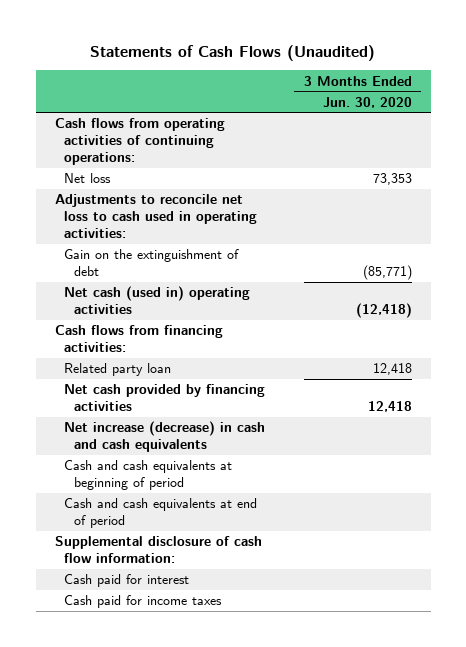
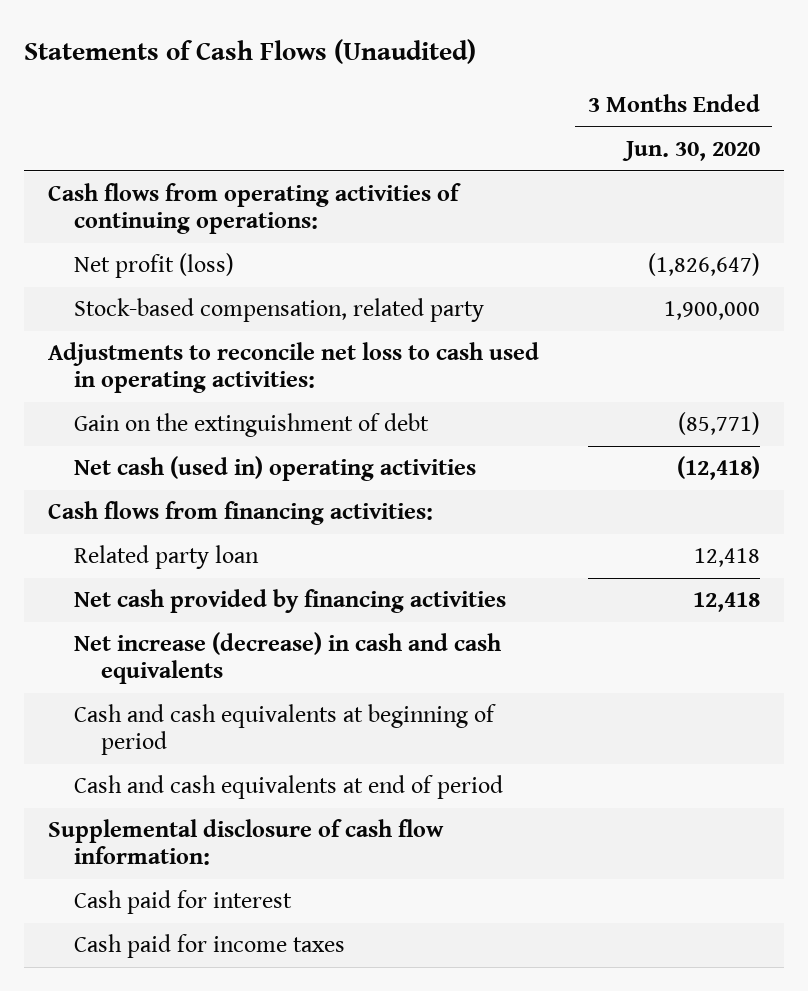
- Net loss | 73,353
+ Net profit (loss) | (1,826,647)
+ Stock-based compensation, related party | 1,900,000

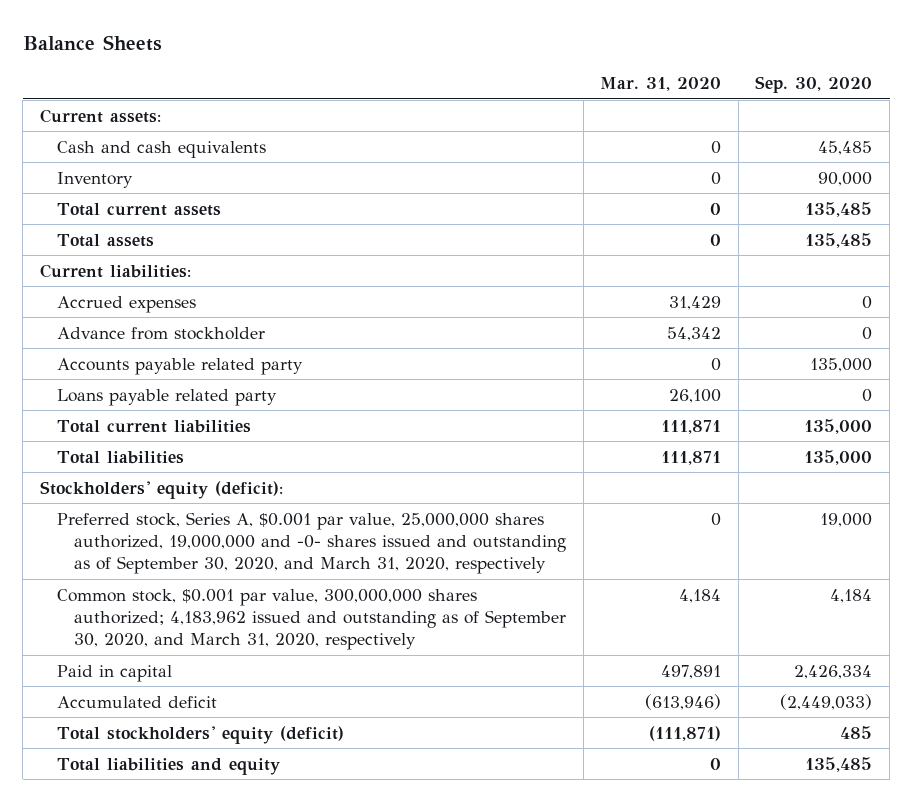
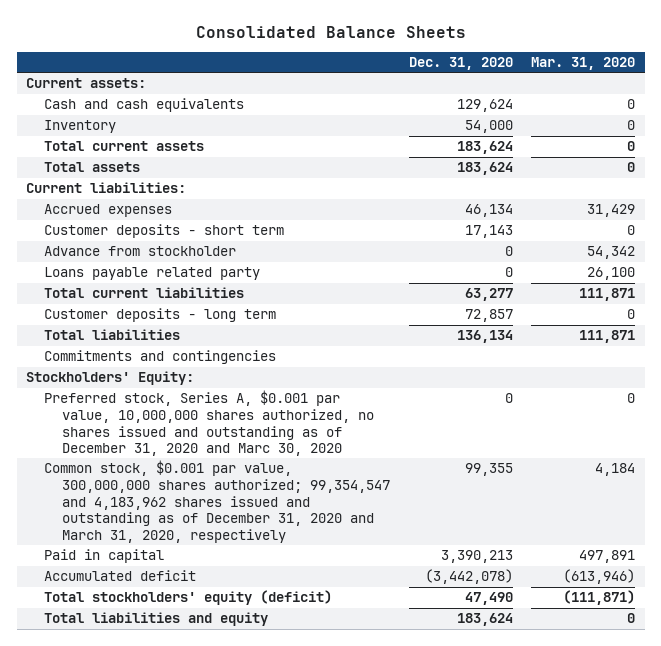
- Balance Sheets
+ Consolidated Balance Sheets
- | Mar. 31, 2020 | Sep. 30, 2020
+ | Dec. 31, 2020 | Mar. 31, 2020
+ Customer deposits - short term | 17,143 | 0
- Accounts payable related party | 0 | 135,000
+ Customer deposits - long term | 72,857 | 0
- Stockholders' equity (deficit):
- Preferred stock, Series A, $0.001 par value, 25,000,000 shares authorized, 19,000,000 and -0- shares issued and outstanding as of September 30, 2020, and March 31, 2020, respectively | 0 | 19,000
- Common stock, $0.001 par value, 300,000,000 shares authorized; 4,183,962 issued and outstanding as of September 30, 2020, and March 31, 2020, respectively | 4,184 | 4,184
+ Commitments and contingencies
+ Stockholders' Equity:
+ Preferred stock, Series A, $0.001 par value, 10,000,000 shares authorized, no shares issued and outstanding as of December 31, 2020 and Marc 30, 2020 | 0 | 0
+ Common stock, $0.001 par value, 300,000,000 shares authorized; 99,354,547 and 4,183,962 shares issued and outstanding as of December 31, 2020 and March 31, 2020, respectively | 99,355 | 4,184

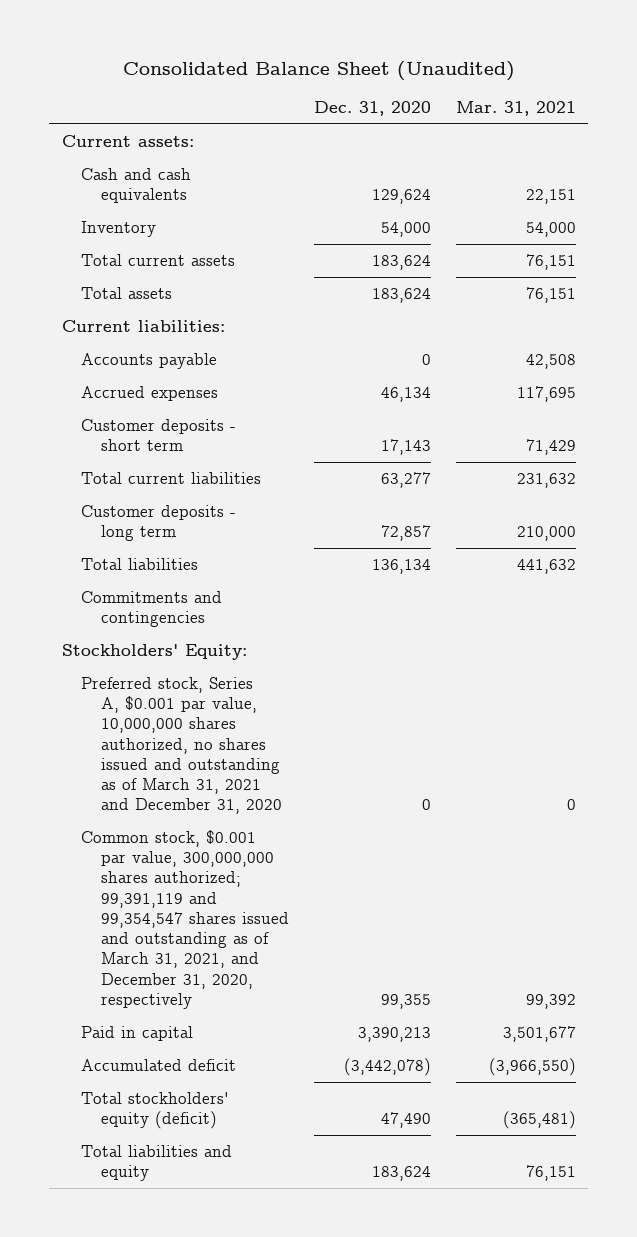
- Consolidated Balance Sheets
+ Consolidated Balance Sheet (Unaudited)
- | Dec. 31, 2020 | Mar. 31, 2020
+ | Dec. 31, 2020 | Mar. 31, 2021
+ Accounts payable | 0 | 42,508
- Advance from stockholder | 0 | 54,342
- Loans payable related party | 0 | 26,100
- Preferred stock, Series A, $0.001 par value, 10,000,000 shares authorized, no shares issued and outstanding as of December 31, 2020 and Marc 30, 2020 | 0 | 0
- Common stock, $0.001 par value, 300,000,000 shares authorized; 99,354,547 and 4,183,962 shares issued and outstanding as of December 31, 2020 and March 31, 2020, respectively | 99,355 | 4,184
+ Preferred stock, Series A, $0.001 par value, 10,000,000 shares authorized, no shares issued and outstanding as of March 31, 2021 and December 31, 2020 | 0 | 0
+ Common stock, $0.001 par value, 300,000,000 shares authorized; 99,391,119 and 99,354,547 shares issued and outstanding as of March 31, 2021, and December 31, 2020, respectively | 99,355 | 99,392

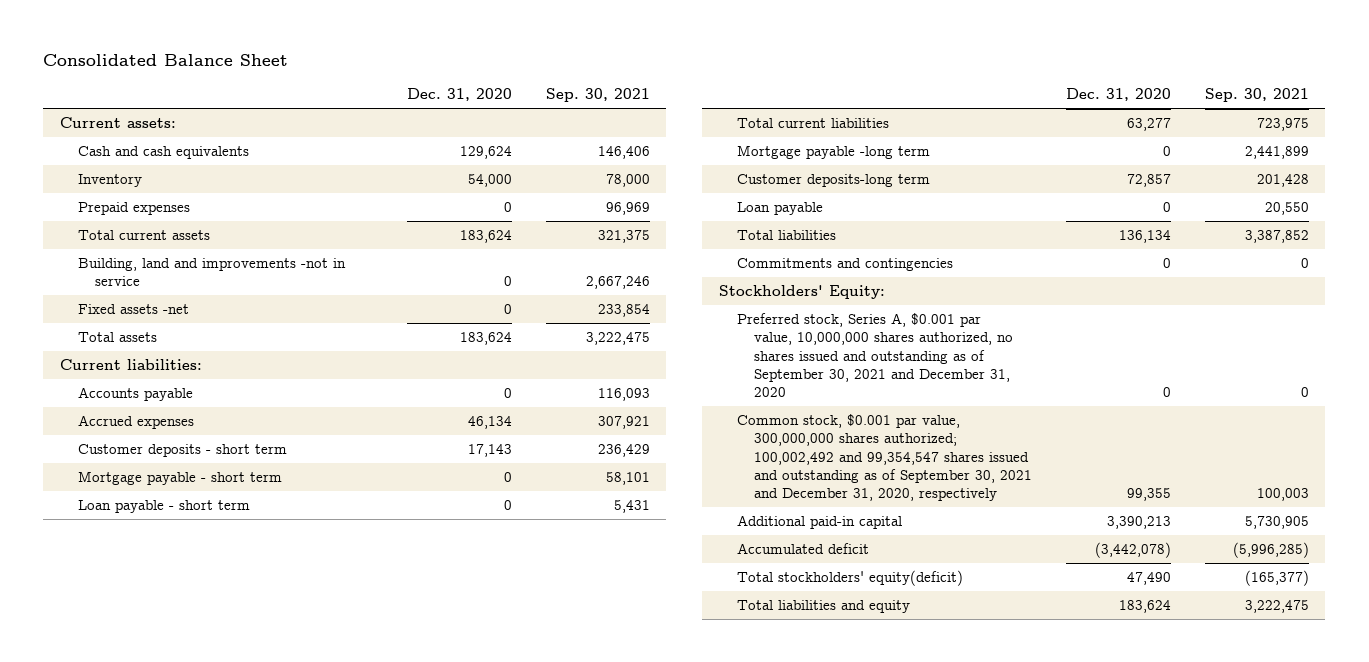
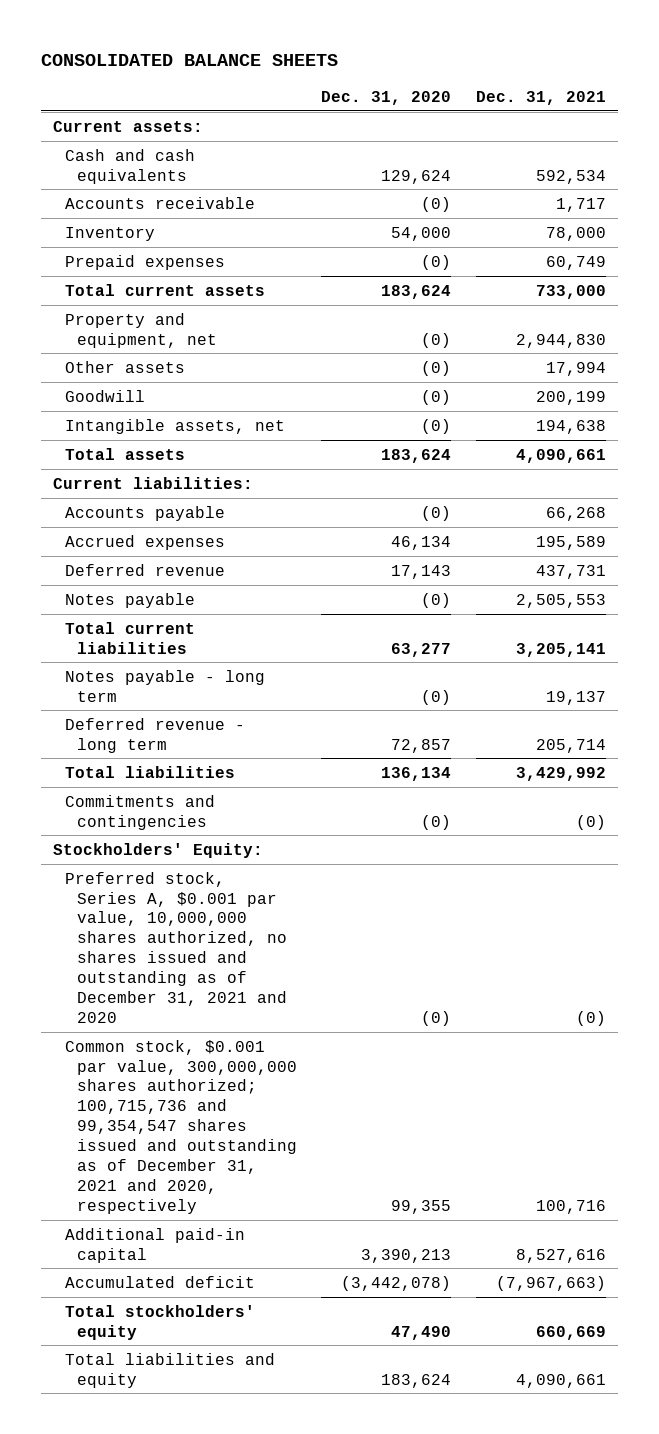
- Consolidated Balance Sheet
+ CONSOLIDATED BALANCE SHEETS
- | Dec. 31, 2020 | Sep. 30, 2021
+ | Dec. 31, 2020 | Dec. 31, 2021
+ Accounts receivable | (0) | 1,717
- Prepaid expenses | 0 | 96,969
+ Prepaid expenses | (0) | 60,749
- Building, land and improvements -not in service | 0 | 2,667,246
- Fixed assets -net | 0 | 233,854
+ Property and equipment, net | (0) | 2,944,830
+ Other assets | (0) | 17,994
+ Goodwill | (0) | 200,199
+ Intangible assets, net | (0) | 194,638
- Accounts payable | 0 | 116,093
+ Accounts payable | (0) | 66,268
- Customer deposits - short term | 17,143 | 236,429
- Mortgage payable - short term | 0 | 58,101
- Loan payable - short term | 0 | 5,431
+ Deferred revenue | 17,143 | 437,731
+ Notes payable | (0) | 2,505,553
- Mortgage payable -long term | 0 | 2,441,899
- Customer deposits-long term | 72,857 | 201,428
- Loan payable | 0 | 20,550
+ Notes payable - long term | (0) | 19,137
+ Deferred revenue - long term | 72,857 | 205,714
- Commitments and contingencies | 0 | 0
+ Commitments and contingencies | (0) | (0)
- Preferred stock, Series A, $0.001 par value, 10,000,000 shares authorized, no shares issued and outstanding as of September 30, 2021 and December 31, 2020 | 0 | 0
- Common stock, $0.001 par value, 300,000,000 shares authorized; 100,002,492 and 99,354,547 shares issued and outstanding as of September 30, 2021 and December 31, 2020, respectively | 99,355 | 100,003
+ Preferred stock, Series A, $0.001 par value, 10,000,000 shares authorized, no shares issued and outstanding as of December 31, 2021 and 2020 | (0) | (0)
+ Common stock, $0.001 par value, 300,000,000 shares authorized; 100,715,736 and 99,354,547 shares issued and outstanding as of December 31, 2021 and 2020, respectively | 99,355 | 100,716
- Total stockholders' equity(deficit) | 47,490 | (165,377)
+ Total stockholders' equity | 47,490 | 660,669

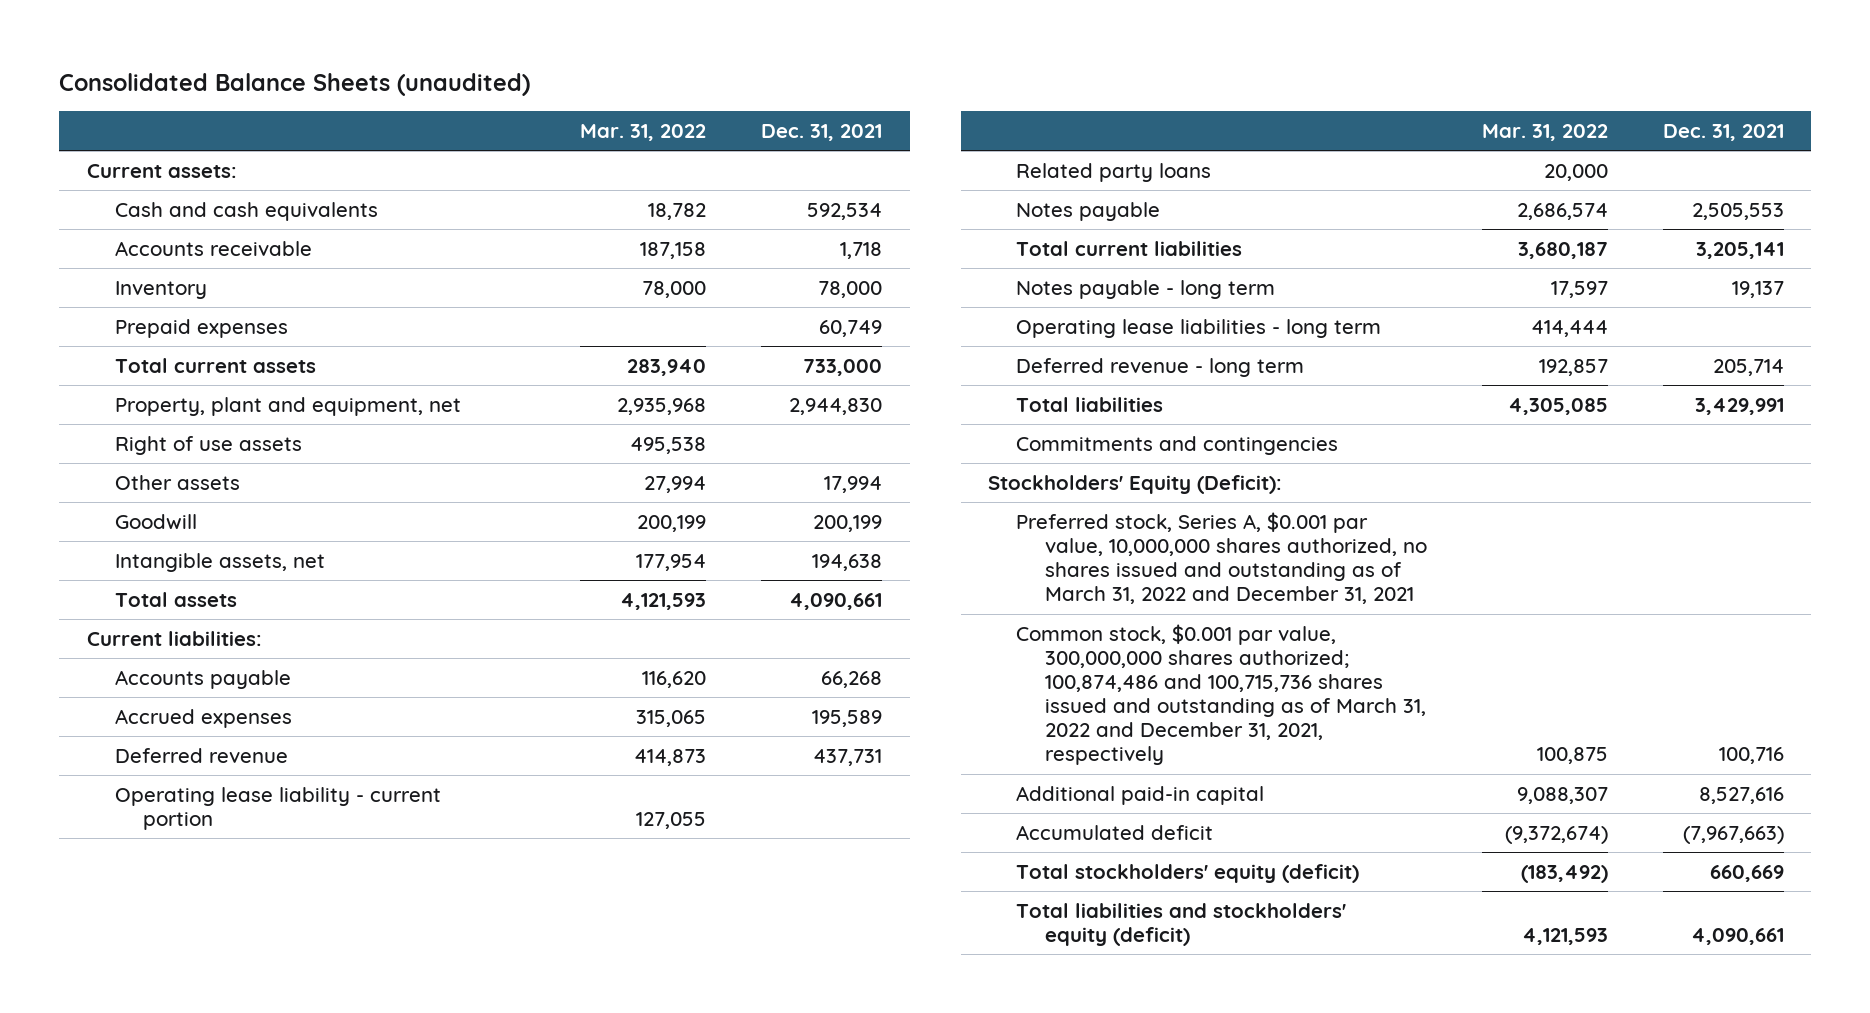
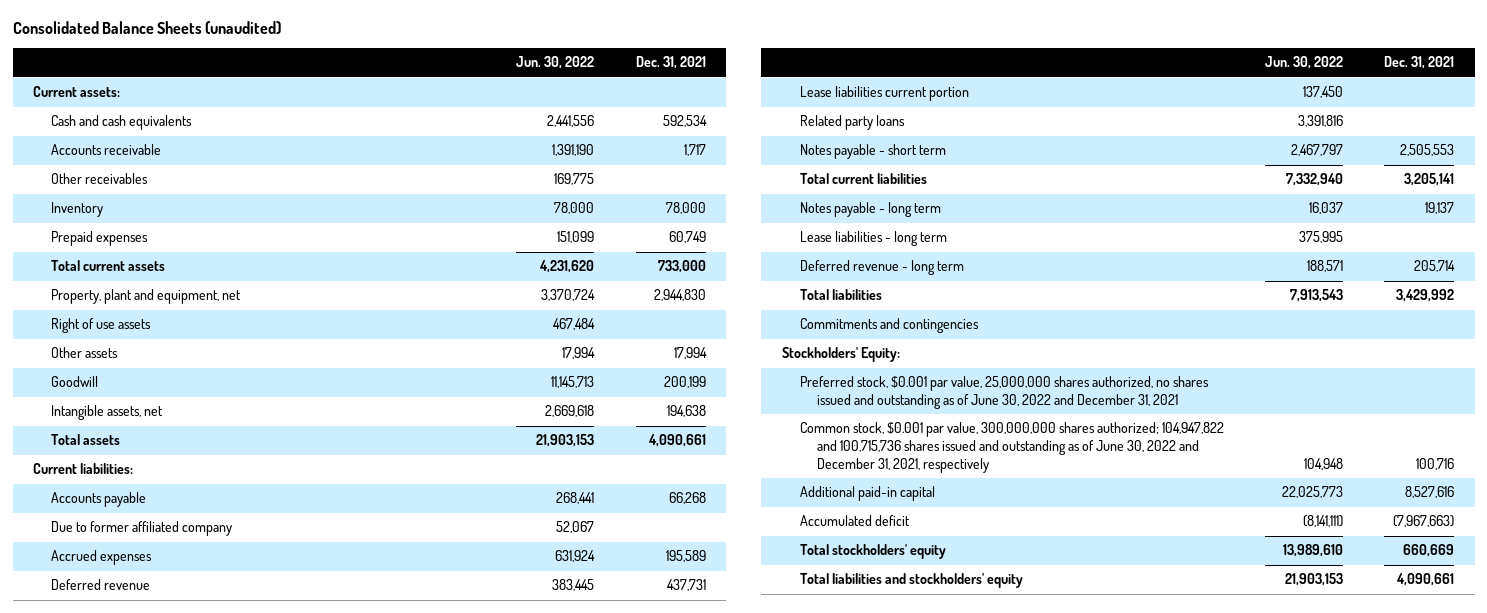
- | Mar. 31, 2022 | Dec. 31, 2021
+ | Jun. 30, 2022 | Dec. 31, 2021
- Accounts receivable | 187,158 | 1,718
+ Accounts receivable | 1,391,190 | 1,717
+ Other receivables | 169,775 |
+ Due to former affiliated company | 52,067 |
- Operating lease liability - current portion | 127,055 |
+ Lease liabilities current portion | 137,450 |
- Notes payable | 2,686,574 | 2,505,553
+ Notes payable - short term | 2,467,797 | 2,505,553
- Operating lease liabilities - long term | 414,444 |
+ Lease liabilities - long term | 375,995 |
- Total liabilities | 4,305,085 | 3,429,991
+ Total liabilities | 7,913,543 | 3,429,992
- Stockholders' Equity (Deficit):
- Preferred stock, Series A, $0.001 par value, 10,000,000 shares authorized, no shares issued and outstanding as of March 31, 2022 and December 31, 2021
- Common stock, $0.001 par value, 300,000,000 shares authorized; 100,874,486 and 100,715,736 shares issued and outstanding as of March 31, 2022 and December 31, 2021, respectively | 100,875 | 100,716
+ Stockholders' Equity:
+ Preferred stock, $0.001 par value, 25,000,000 shares authorized, no shares issued and outstanding as of June 30, 2022 and December 31, 2021
+ Common stock, $0.001 par value, 300,000,000 shares authorized; 104,947,822 and 100,715,736 shares issued and outstanding as of June 30, 2022 and December 31, 2021, respectively | 104,948 | 100,716
- Total stockholders' equity (deficit) | (183,492) | 660,669
- Total liabilities and stockholders' equity (deficit) | 4,121,593 | 4,090,661
+ Total stockholders' equity | 13,989,610 | 660,669
+ Total liabilities and stockholders' equity | 21,903,153 | 4,090,661

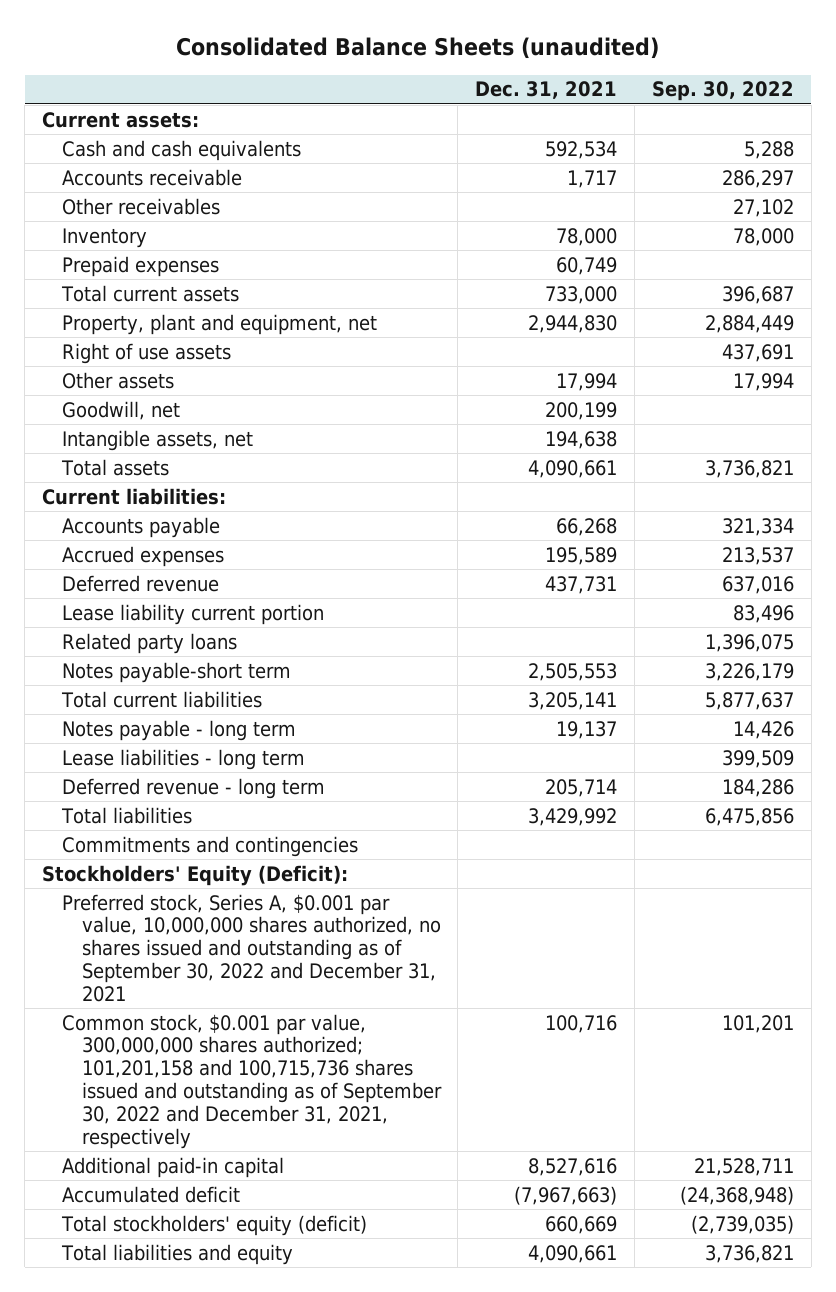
- | Jun. 30, 2022 | Dec. 31, 2021
+ | Dec. 31, 2021 | Sep. 30, 2022
- Goodwill | 11,145,713 | 200,199
+ Goodwill, net | 200,199 |
- Due to former affiliated company | 52,067 |
- Lease liabilities current portion | 137,450 |
+ Lease liability current portion | | 83,496
- Notes payable - short term | 2,467,797 | 2,505,553
+ Notes payable-short term | 2,505,553 | 3,226,179
- Stockholders' Equity:
- Preferred stock, $0.001 par value, 25,000,000 shares authorized, no shares issued and outstanding as of June 30, 2022 and December 31, 2021
- Common stock, $0.001 par value, 300,000,000 shares authorized; 104,947,822 and 100,715,736 shares issued and outstanding as of June 30, 2022 and December 31, 2021, respectively | 104,948 | 100,716
+ Stockholders' Equity (Deficit):
+ Preferred stock, Series A, $0.001 par value, 10,000,000 shares authorized, no shares issued and outstanding as of September 30, 2022 and December 31, 2021
+ Common stock, $0.001 par value, 300,000,000 shares authorized; 101,201,158 and 100,715,736 shares issued and outstanding as of September 30, 2022 and December 31, 2021, respectively | 100,716 | 101,201
- Total stockholders' equity | 13,989,610 | 660,669
- Total liabilities and stockholders' equity | 21,903,153 | 4,090,661
+ Total stockholders' equity (deficit) | 660,669 | (2,739,035)
+ Total liabilities and equity | 4,090,661 | 3,736,821

